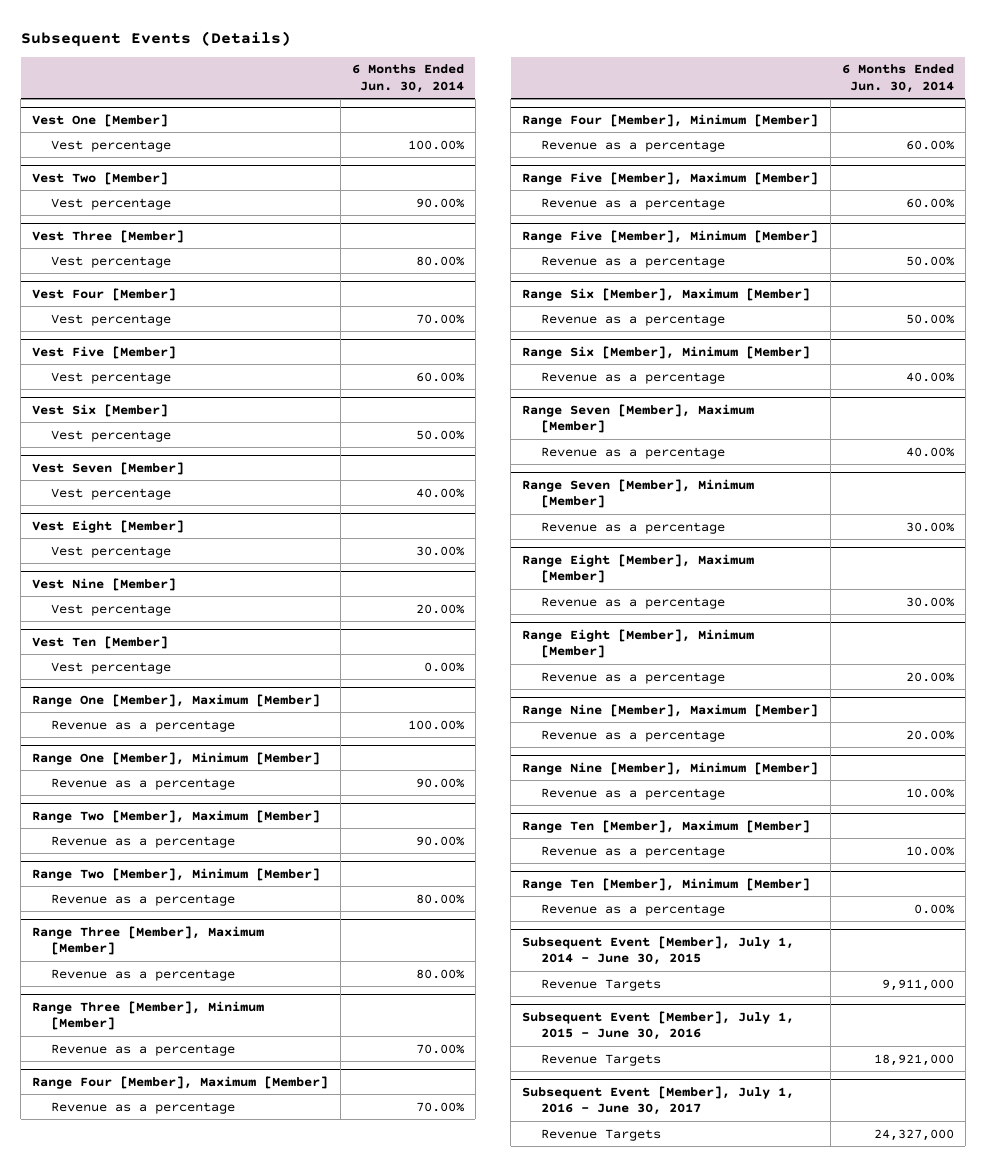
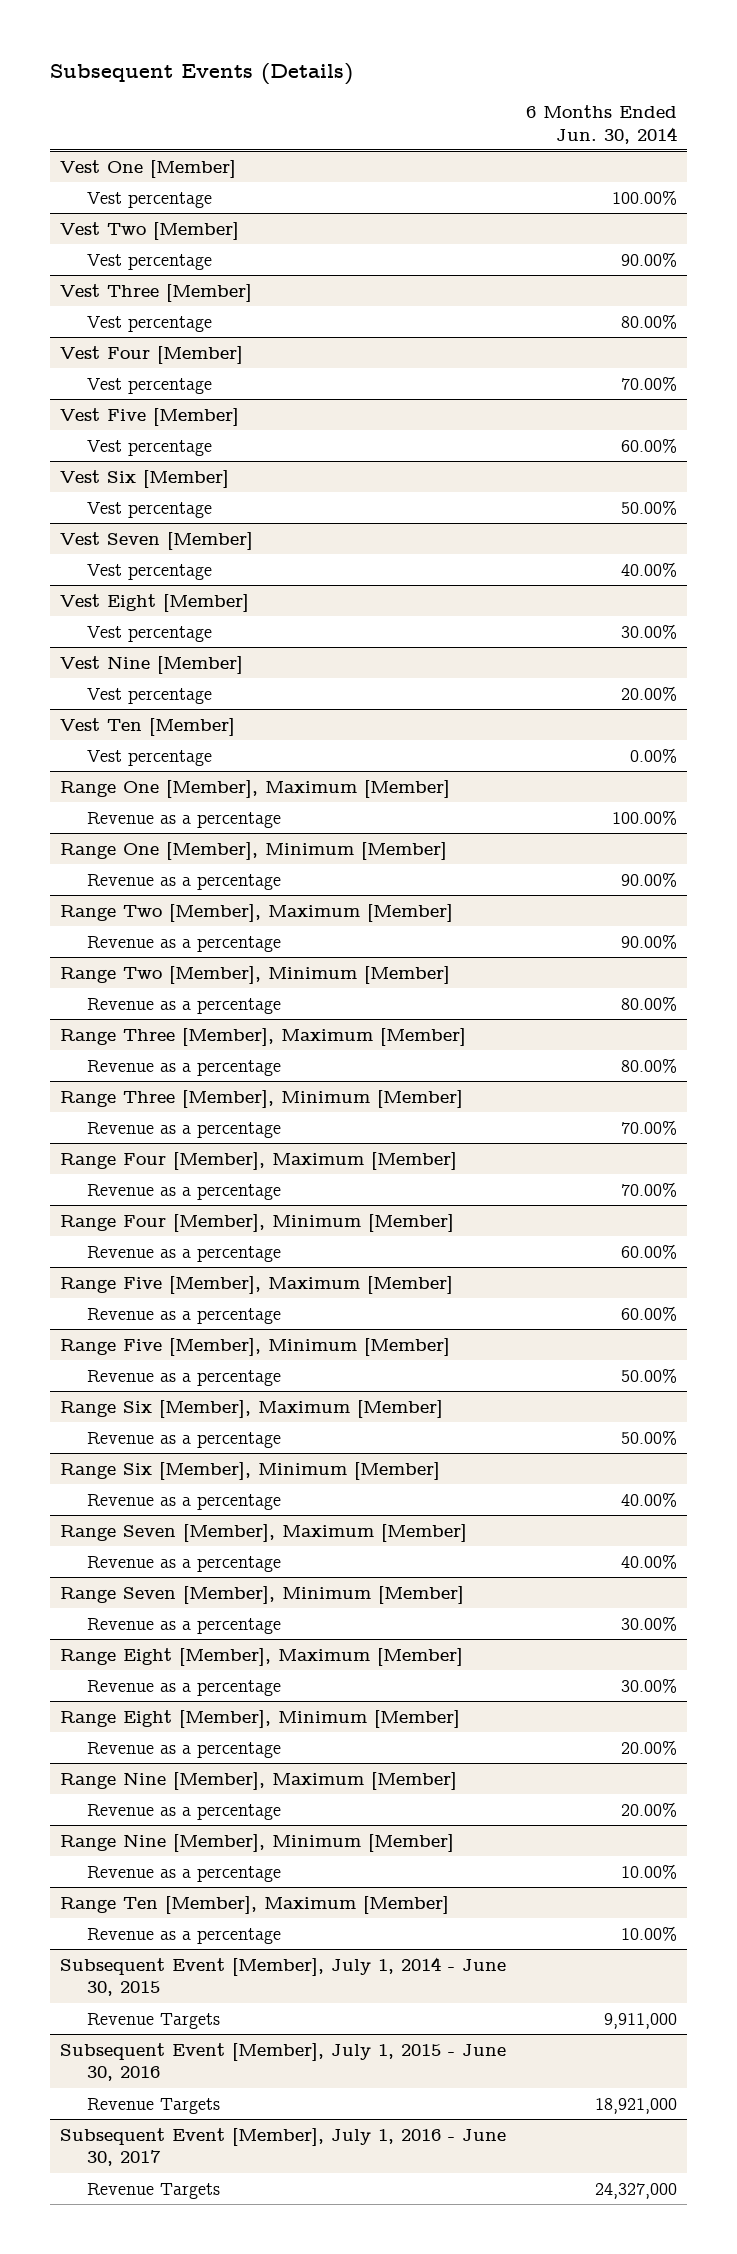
- Range Ten [Member], Minimum [Member]
- Revenue as a percentage | 0.00%

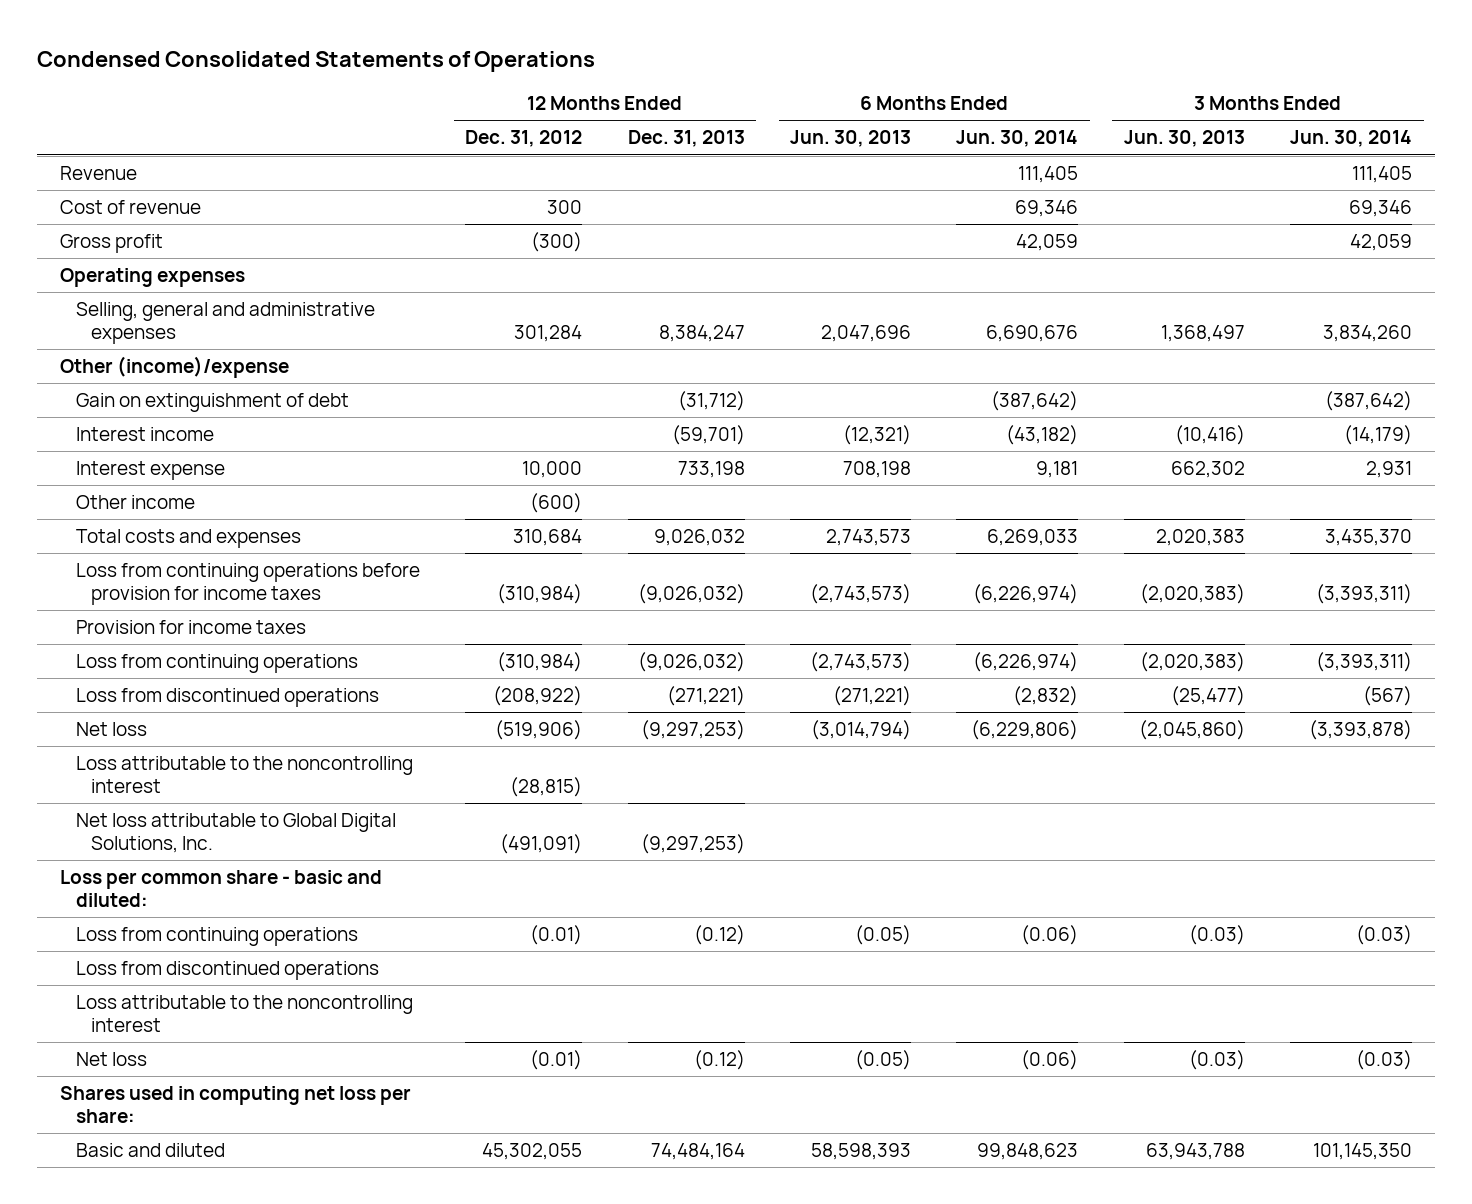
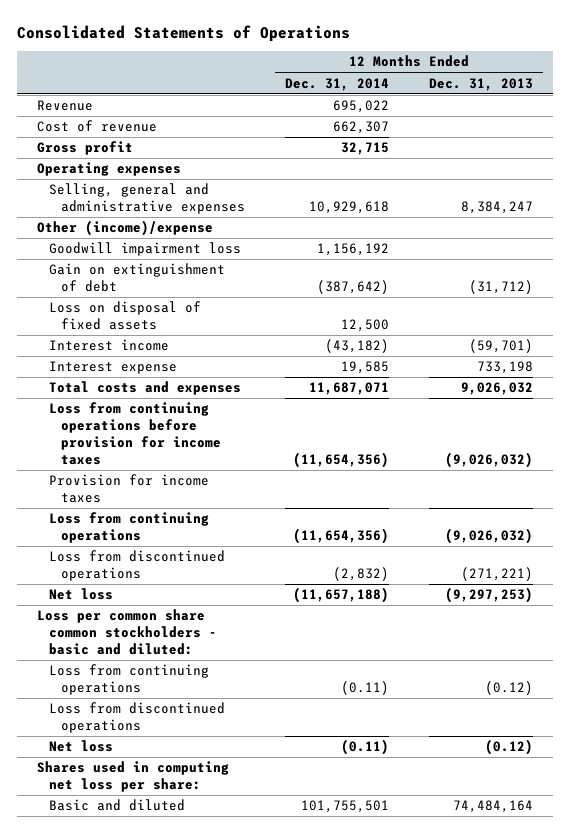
- Condensed Consolidated Statements of Operations
+ Consolidated Statements of Operations
- | 12 Months Ended Dec. 31, 2012 | 12 Months Ended Dec. 31, 2013 | 6 Months Ended Jun. 30, 2013 | 6 Months Ended Jun. 30, 2014 | 3 Months Ended Jun. 30, 2013 | 3 Months Ended Jun. 30, 2014
+ | 12 Months Ended Dec. 31, 2014 | 12 Months Ended Dec. 31, 2013
+ Goodwill impairment loss | 1,156,192 |
+ Loss on disposal of fixed assets | 12,500 |
- Other income | (600) | | | | |
- Loss attributable to the noncontrolling interest | (28,815) | | | | |
- Net loss attributable to Global Digital Solutions, Inc. | (491,091) | (9,297,253) | | | |
- Loss per common share - basic and diluted:
+ Loss per common share common stockholders - basic and diluted:
- Loss attributable to the noncontrolling interest

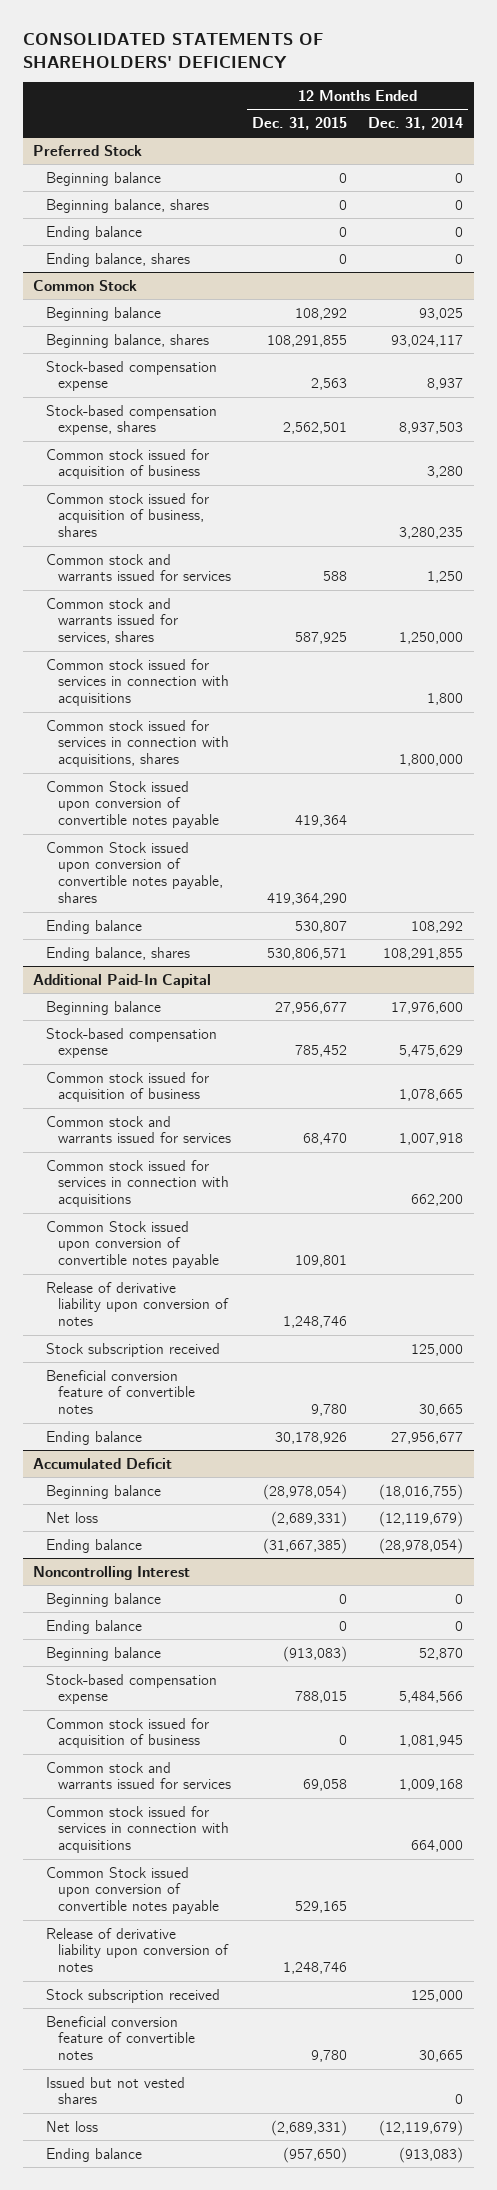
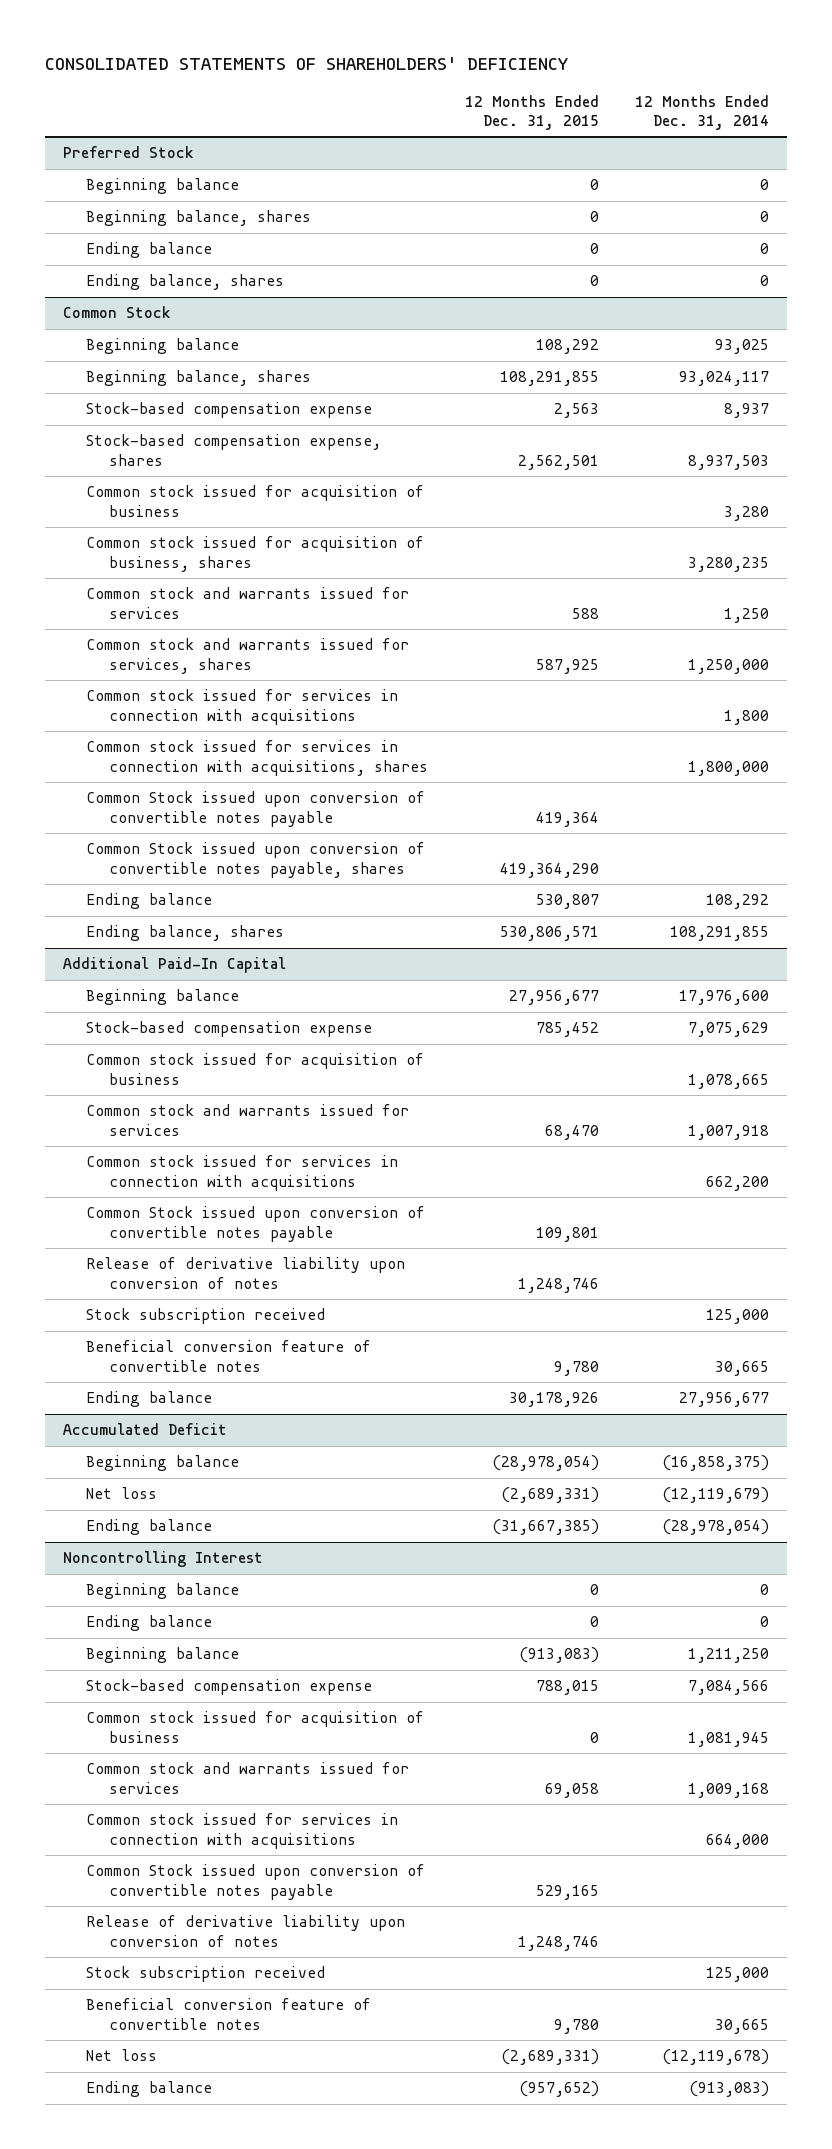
@ Additional Paid-In Capital
- Stock-based compensation expense | 785,452 | 5,475,629
+ Stock-based compensation expense | 785,452 | 7,075,629
@ Accumulated Deficit
- Beginning balance | (28,978,054) | (18,016,755)
+ Beginning balance | (28,978,054) | (16,858,375)
@ Noncontrolling Interest
- Beginning balance | (913,083) | 52,870
- Stock-based compensation expense | 788,015 | 5,484,566
+ Beginning balance | (913,083) | 1,211,250
+ Stock-based compensation expense | 788,015 | 7,084,566
- Issued but not vested shares | | 0
- Net loss | (2,689,331) | (12,119,679)
- Ending balance | (957,650) | (913,083)
+ Net loss | (2,689,331) | (12,119,678)
+ Ending balance | (957,652) | (913,083)

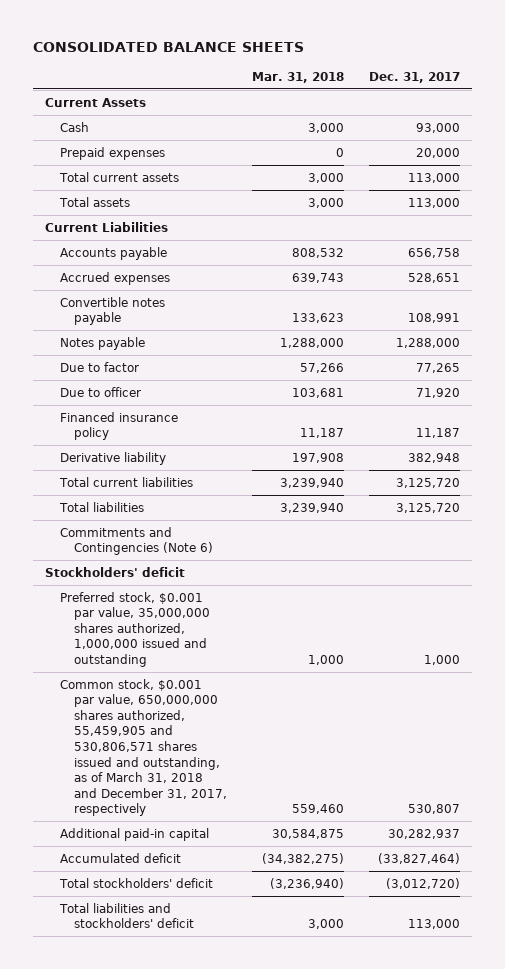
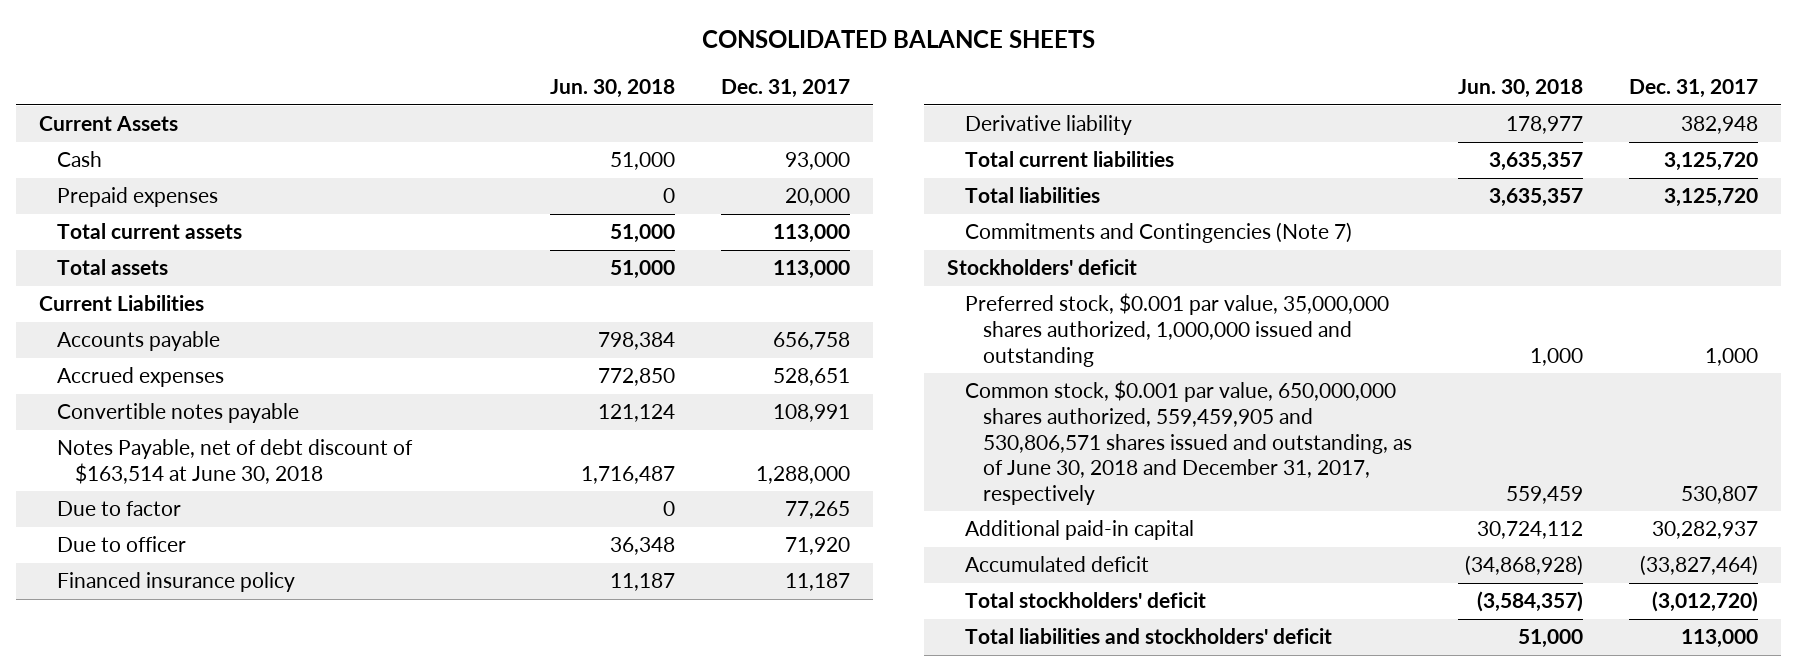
- | Mar. 31, 2018 | Dec. 31, 2017
+ | Jun. 30, 2018 | Dec. 31, 2017
- Notes payable | 1,288,000 | 1,288,000
+ Notes Payable, net of debt discount of $163,514 at June 30, 2018 | 1,716,487 | 1,288,000
- Commitments and Contingencies (Note 6)
+ Commitments and Contingencies (Note 7)
- Common stock, $0.001 par value, 650,000,000 shares authorized, 55,459,905 and 530,806,571 shares issued and outstanding, as of March 31, 2018 and December 31, 2017, respectively | 559,460 | 530,807
+ Common stock, $0.001 par value, 650,000,000 shares authorized, 559,459,905 and 530,806,571 shares issued and outstanding, as of June 30, 2018 and December 31, 2017, respectively | 559,459 | 530,807

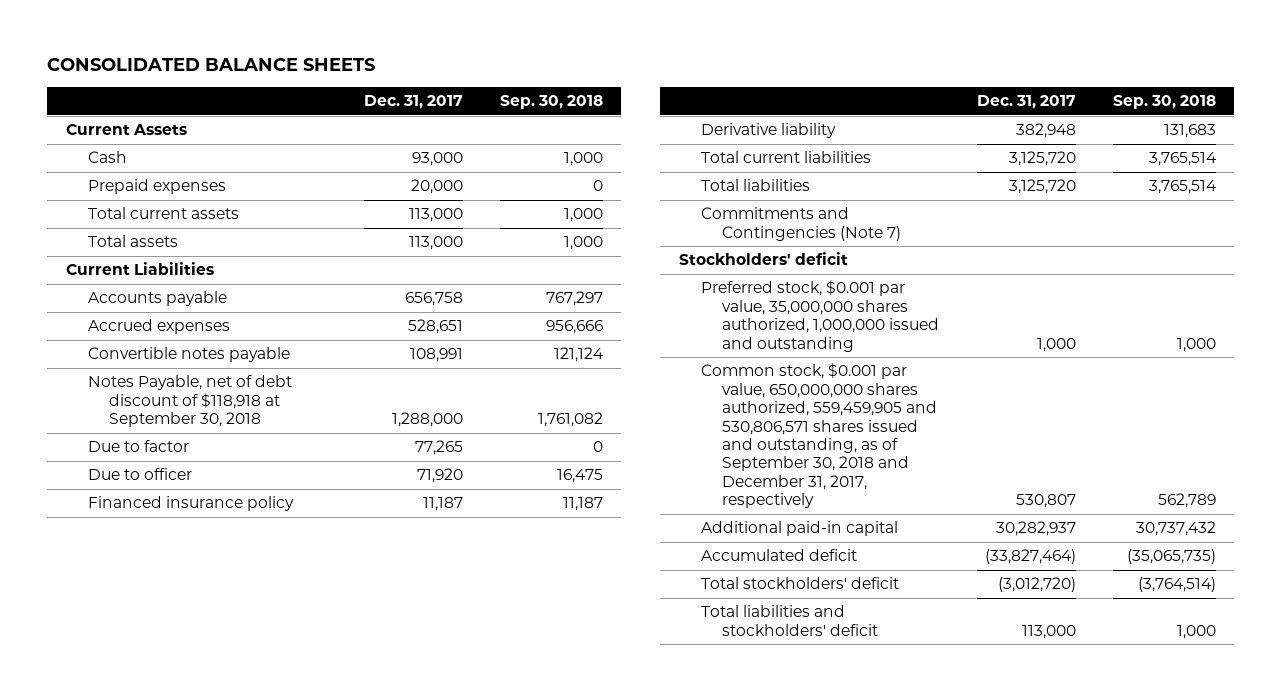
- | Jun. 30, 2018 | Dec. 31, 2017
+ | Dec. 31, 2017 | Sep. 30, 2018
- Notes Payable, net of debt discount of $163,514 at June 30, 2018 | 1,716,487 | 1,288,000
+ Notes Payable, net of debt discount of $118,918 at September 30, 2018 | 1,288,000 | 1,761,082
- Common stock, $0.001 par value, 650,000,000 shares authorized, 559,459,905 and 530,806,571 shares issued and outstanding, as of June 30, 2018 and December 31, 2017, respectively | 559,459 | 530,807
+ Common stock, $0.001 par value, 650,000,000 shares authorized, 559,459,905 and 530,806,571 shares issued and outstanding, as of September 30, 2018 and December 31, 2017, respectively | 530,807 | 562,789

